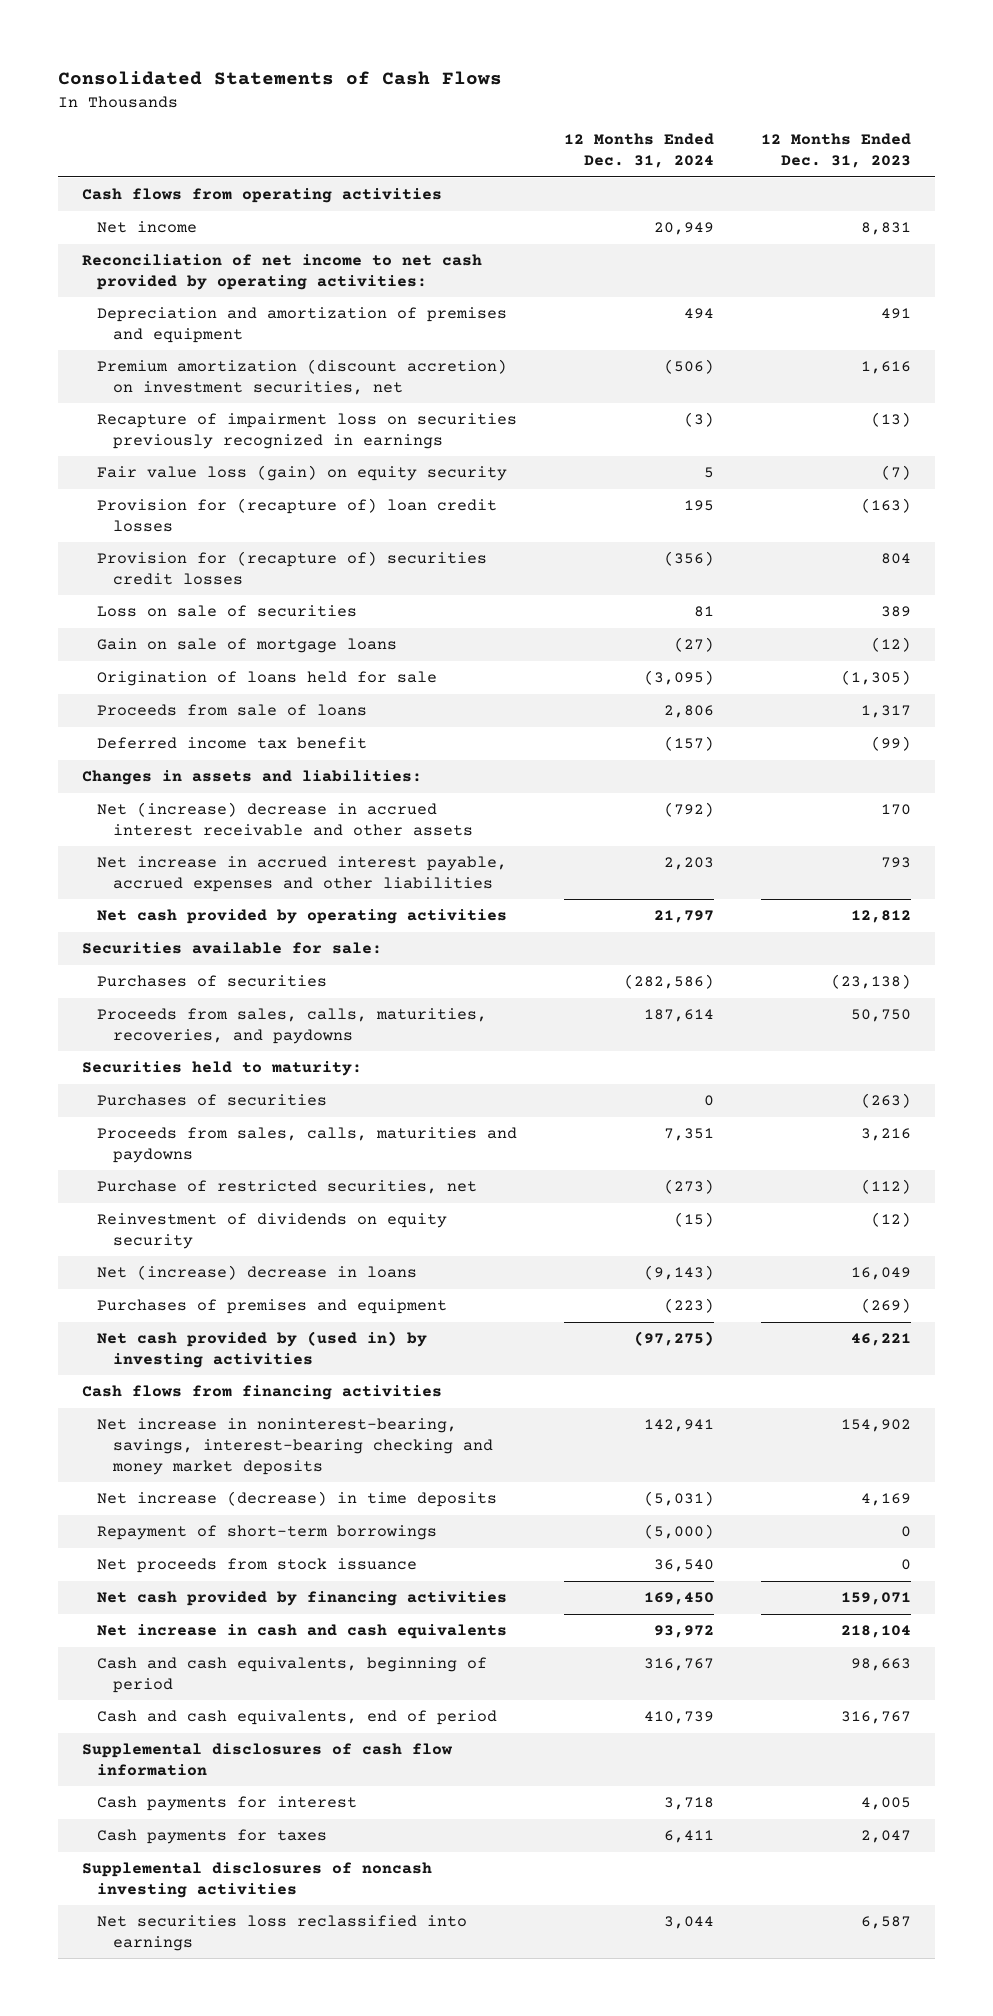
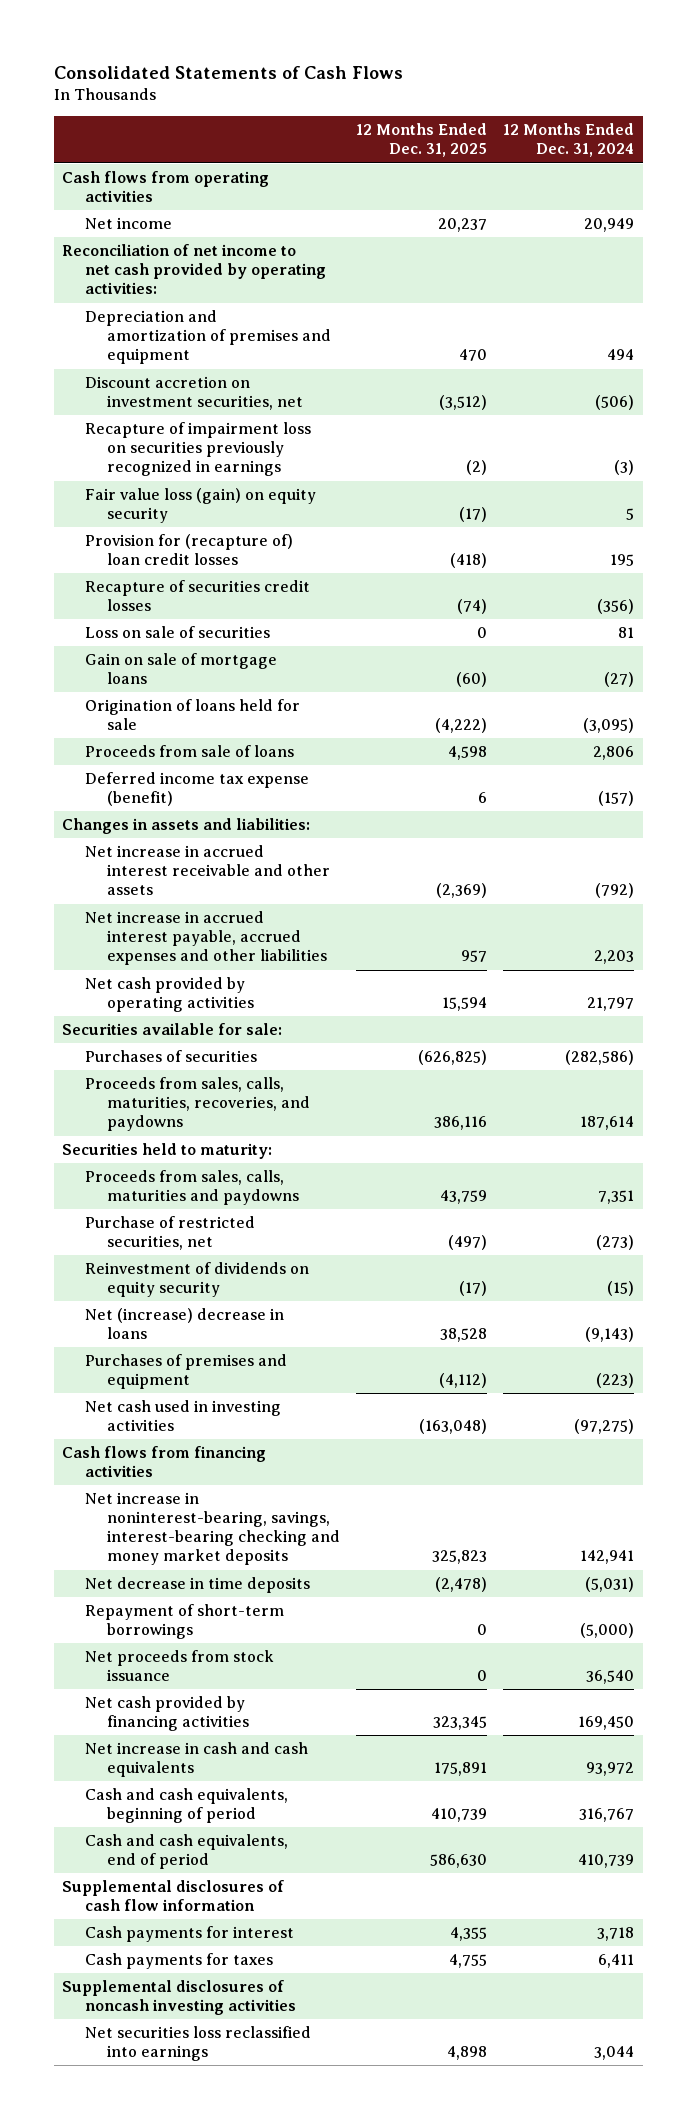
- | 12 Months Ended Dec. 31, 2024 | 12 Months Ended Dec. 31, 2023
+ | 12 Months Ended Dec. 31, 2025 | 12 Months Ended Dec. 31, 2024
- Premium amortization (discount accretion) on investment securities, net | (506) | 1,616
+ Discount accretion on investment securities, net | (3,512) | (506)
- Provision for (recapture of) securities credit losses | (356) | 804
+ Recapture of securities credit losses | (74) | (356)
- Deferred income tax benefit | (157) | (99)
+ Deferred income tax expense (benefit) | 6 | (157)
- Net (increase) decrease in accrued interest receivable and other assets | (792) | 170
+ Net increase in accrued interest receivable and other assets | (2,369) | (792)
- Purchases of securities | 0 | (263)
- Net cash provided by (used in) by investing activities | (97,275) | 46,221
+ Net cash used in investing activities | (163,048) | (97,275)
- Net increase (decrease) in time deposits | (5,031) | 4,169
+ Net decrease in time deposits | (2,478) | (5,031)

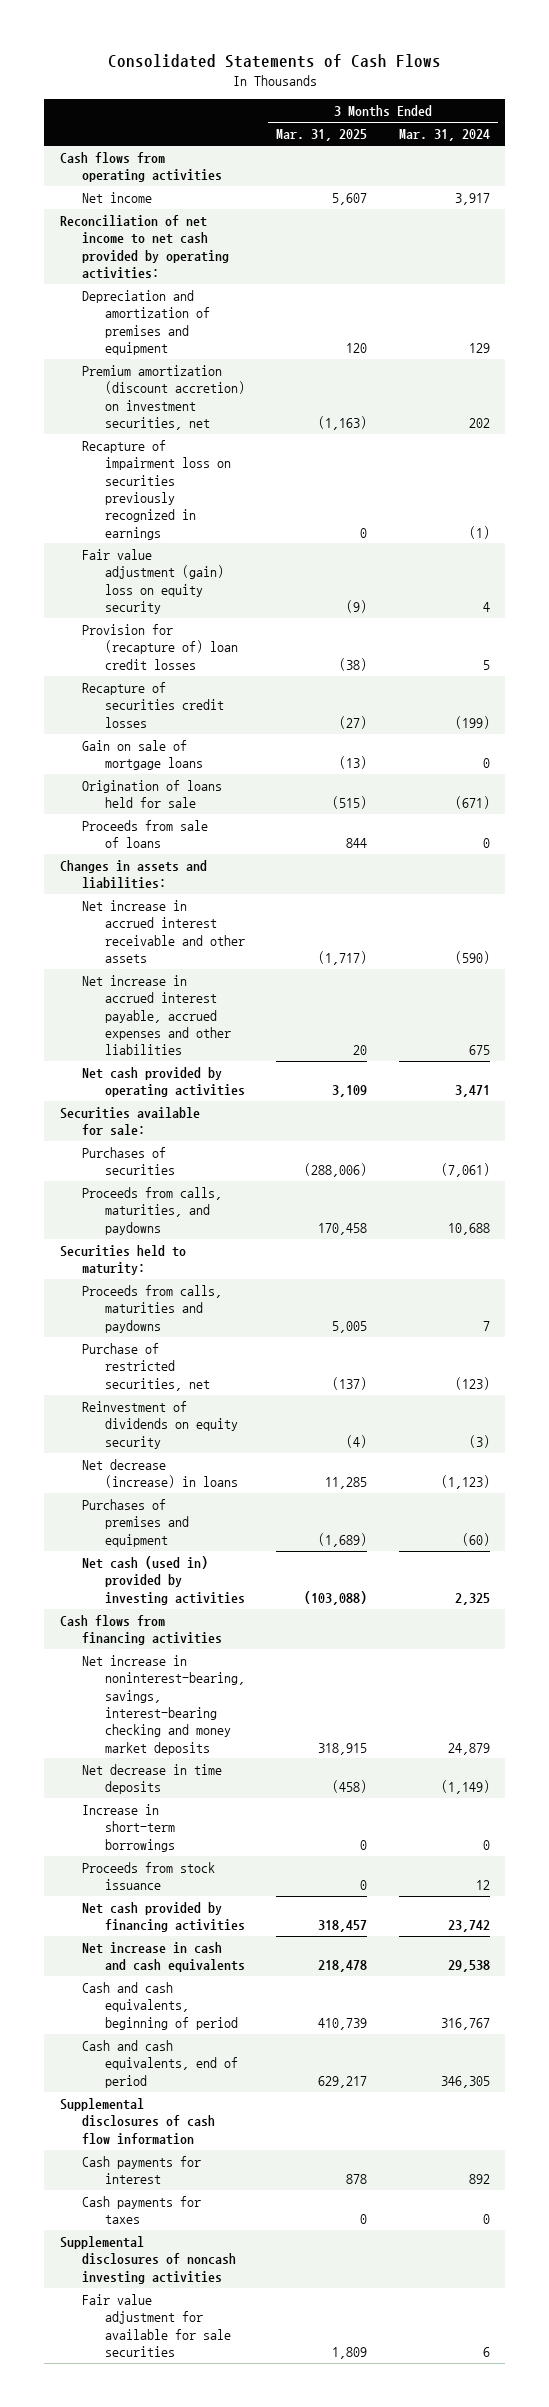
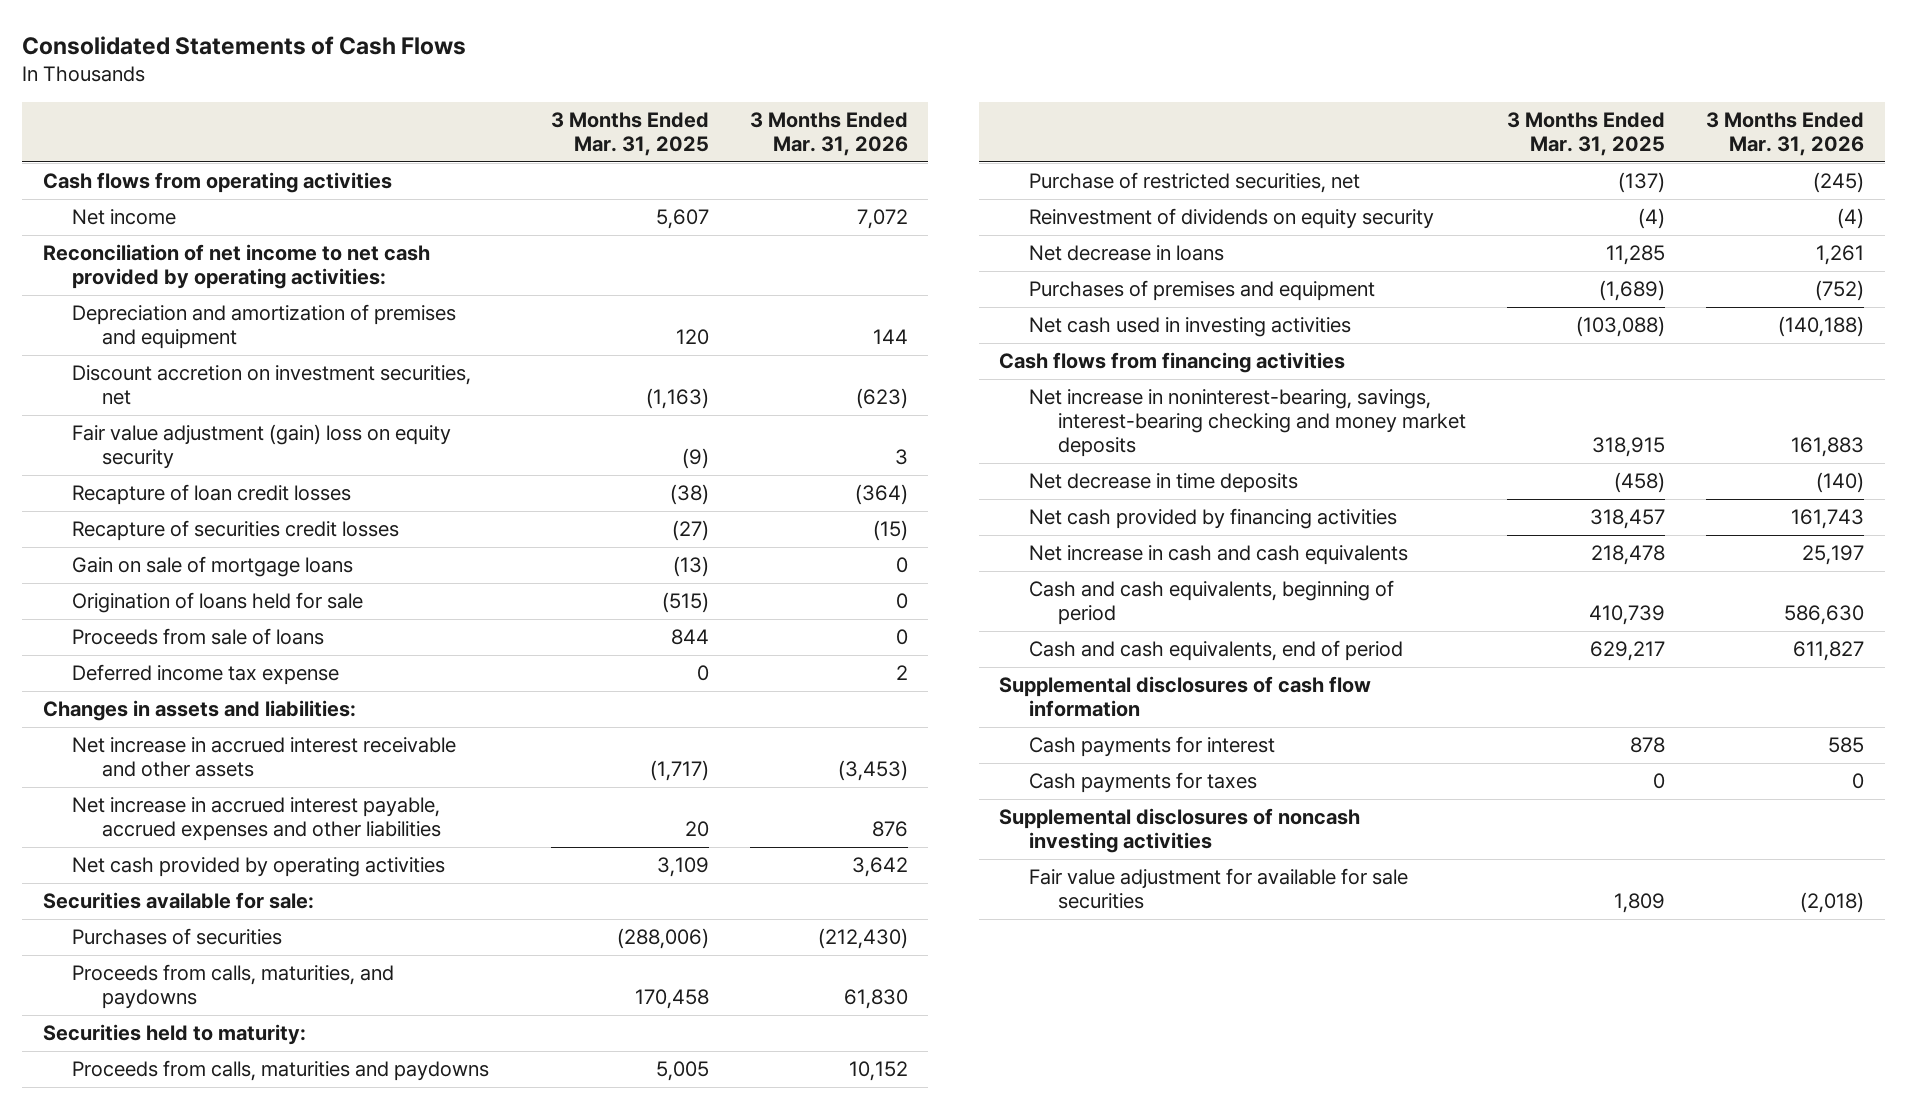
- | 3 Months Ended Mar. 31, 2025 | 3 Months Ended Mar. 31, 2024
+ | 3 Months Ended Mar. 31, 2025 | 3 Months Ended Mar. 31, 2026
- Premium amortization (discount accretion) on investment securities, net | (1,163) | 202
- Recapture of impairment loss on securities previously recognized in earnings | 0 | (1)
+ Discount accretion on investment securities, net | (1,163) | (623)
- Provision for (recapture of) loan credit losses | (38) | 5
+ Recapture of loan credit losses | (38) | (364)
+ Deferred income tax expense | 0 | 2
- Net decrease (increase) in loans | 11,285 | (1,123)
+ Net decrease in loans | 11,285 | 1,261
- Net cash (used in) provided by investing activities | (103,088) | 2,325
+ Net cash used in investing activities | (103,088) | (140,188)
- Increase in short-term borrowings | 0 | 0
- Proceeds from stock issuance | 0 | 12

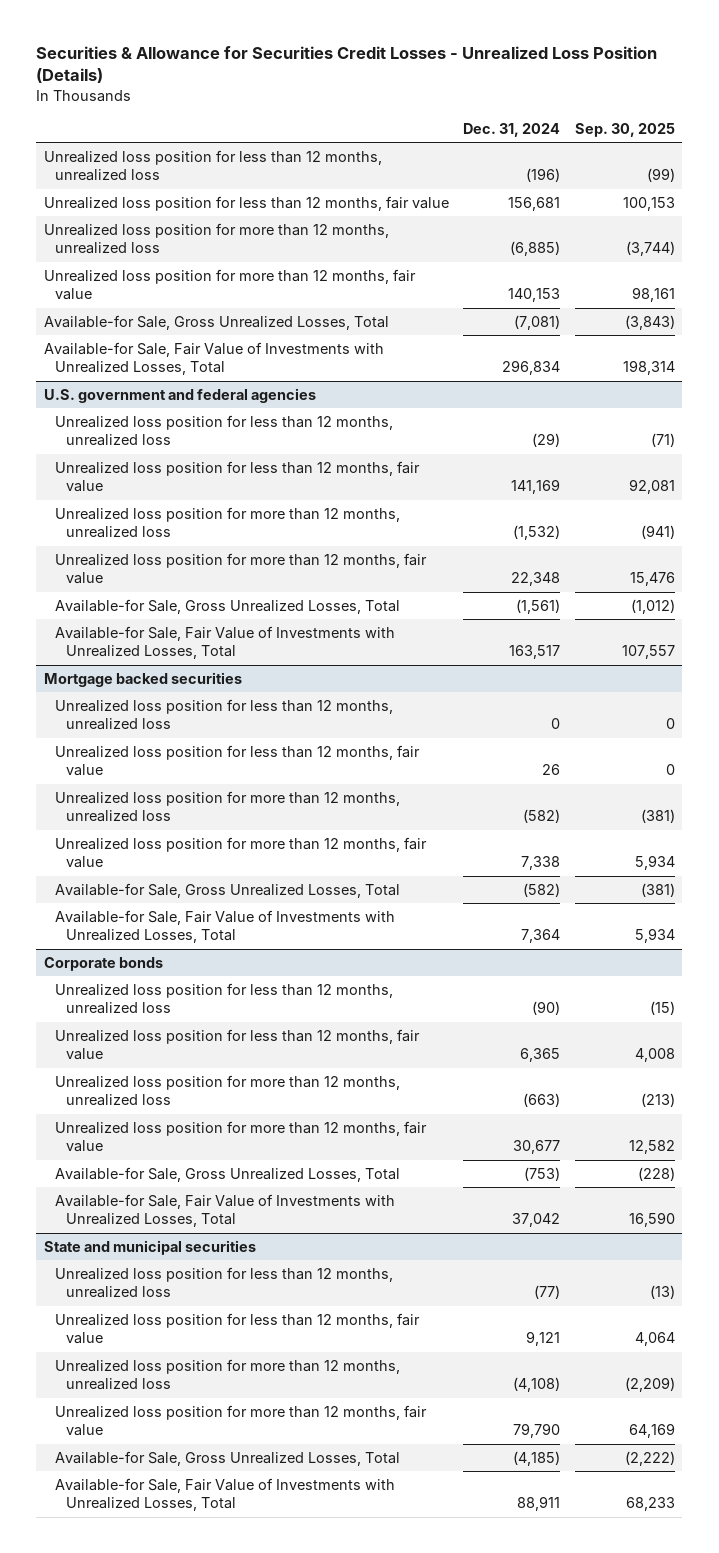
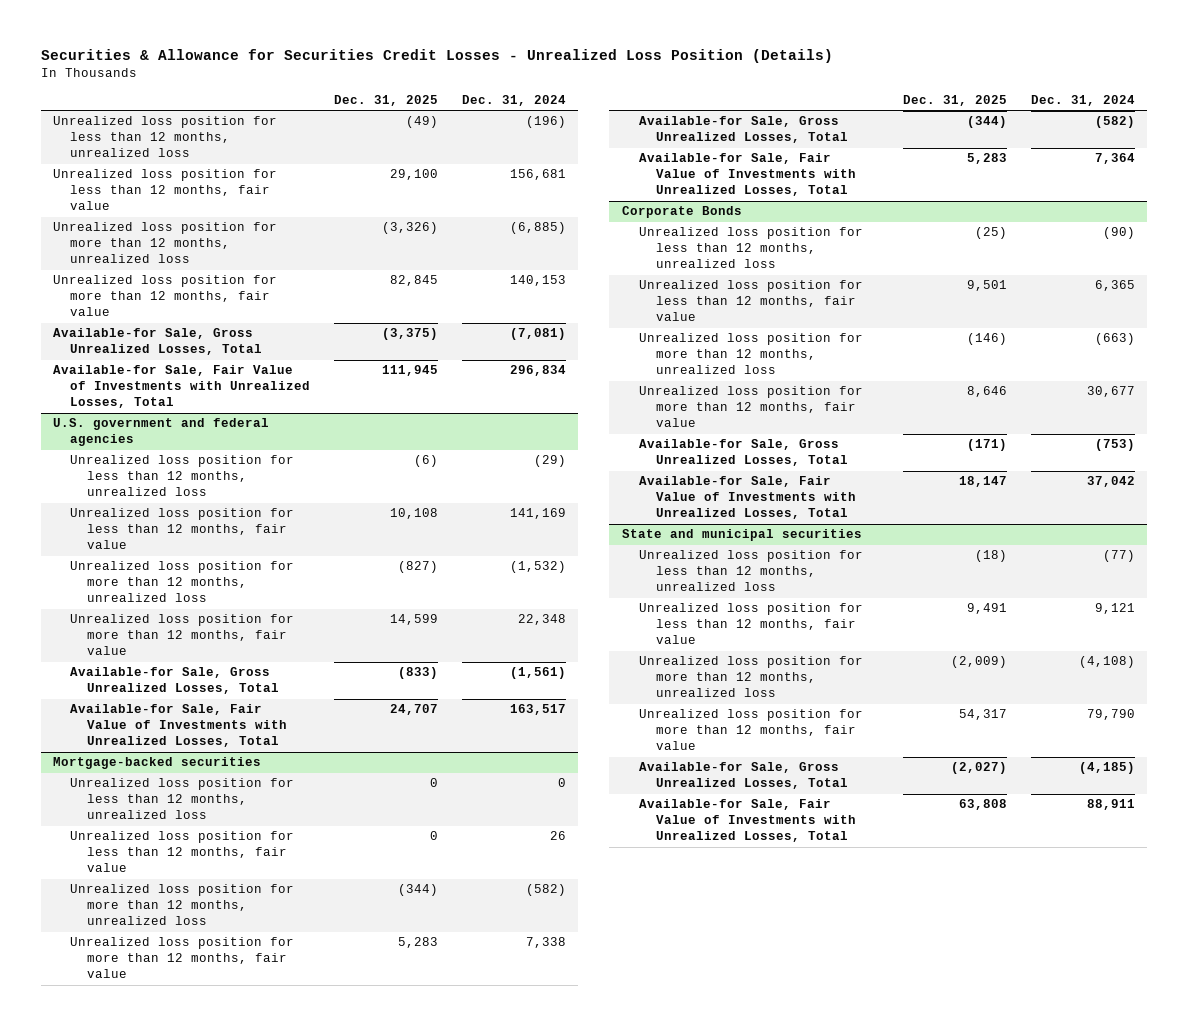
- | Dec. 31, 2024 | Sep. 30, 2025
+ | Dec. 31, 2025 | Dec. 31, 2024
- Mortgage backed securities
+ Mortgage-backed securities
- Corporate bonds
+ Corporate Bonds

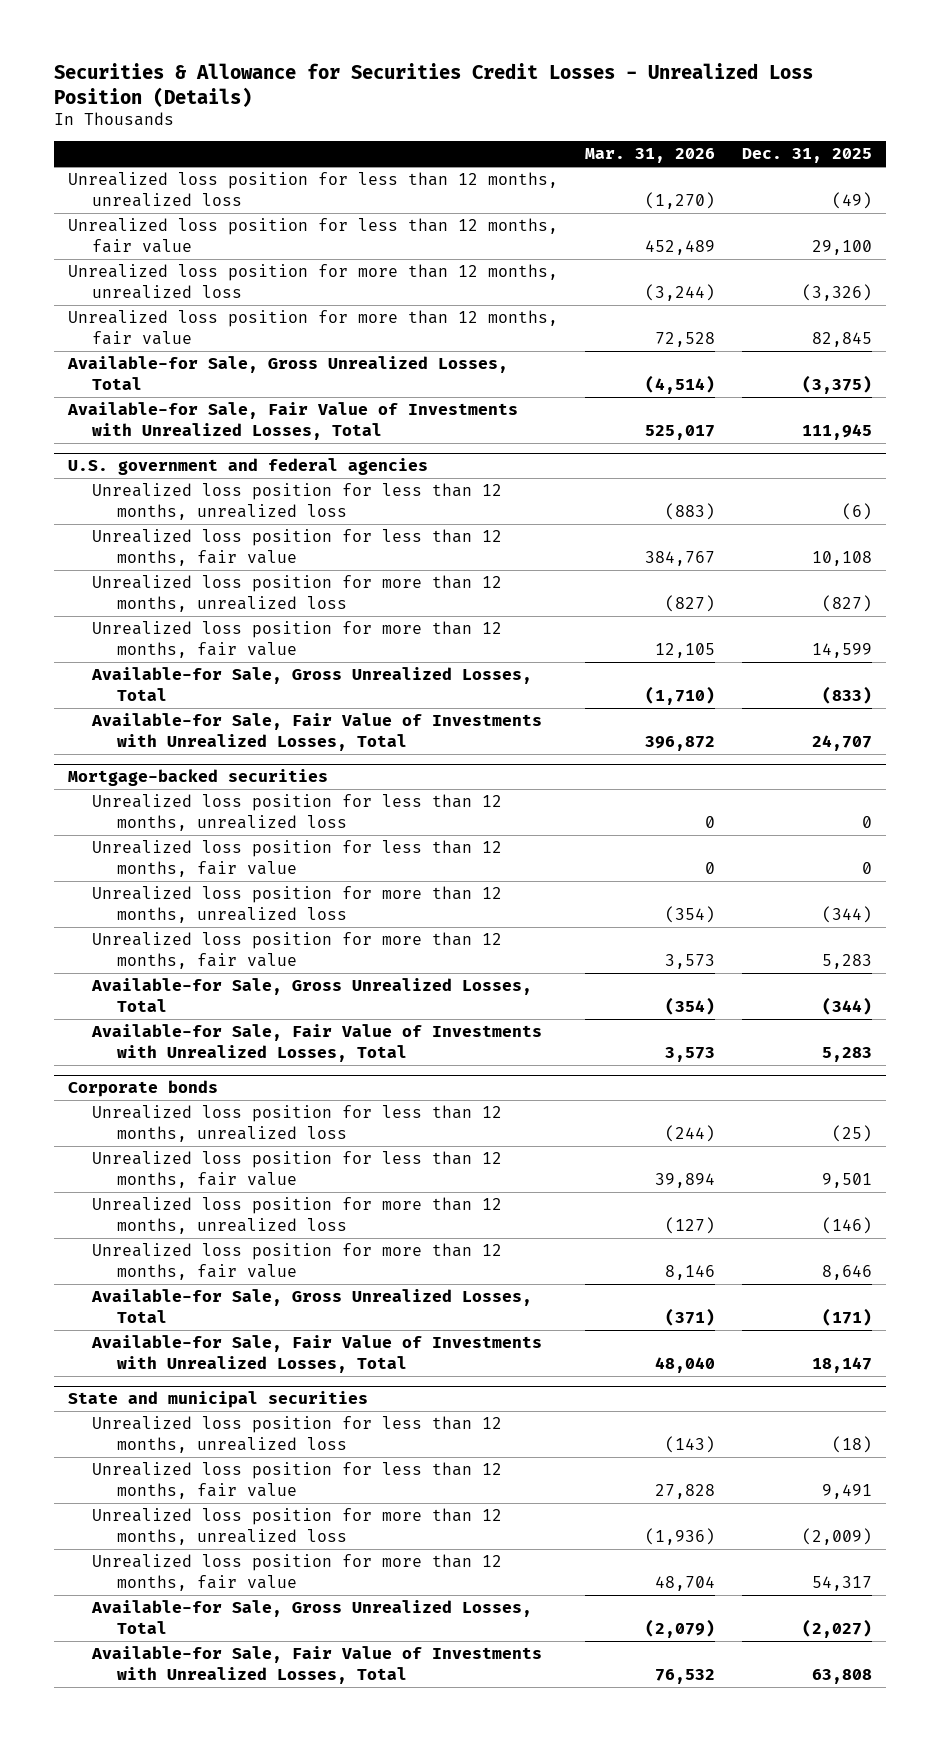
- | Dec. 31, 2025 | Dec. 31, 2024
+ | Mar. 31, 2026 | Dec. 31, 2025
- Corporate Bonds
+ Corporate bonds

